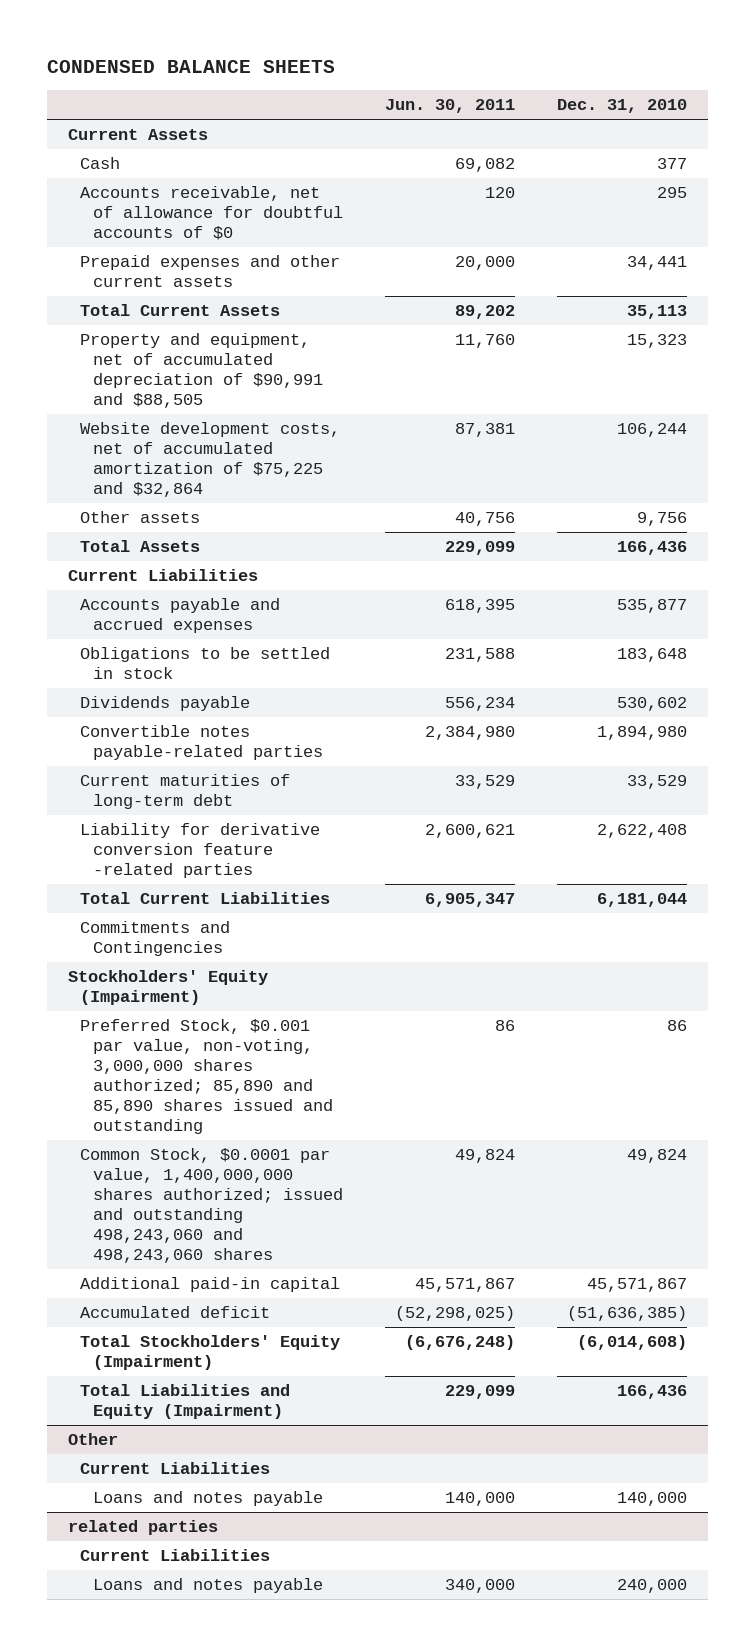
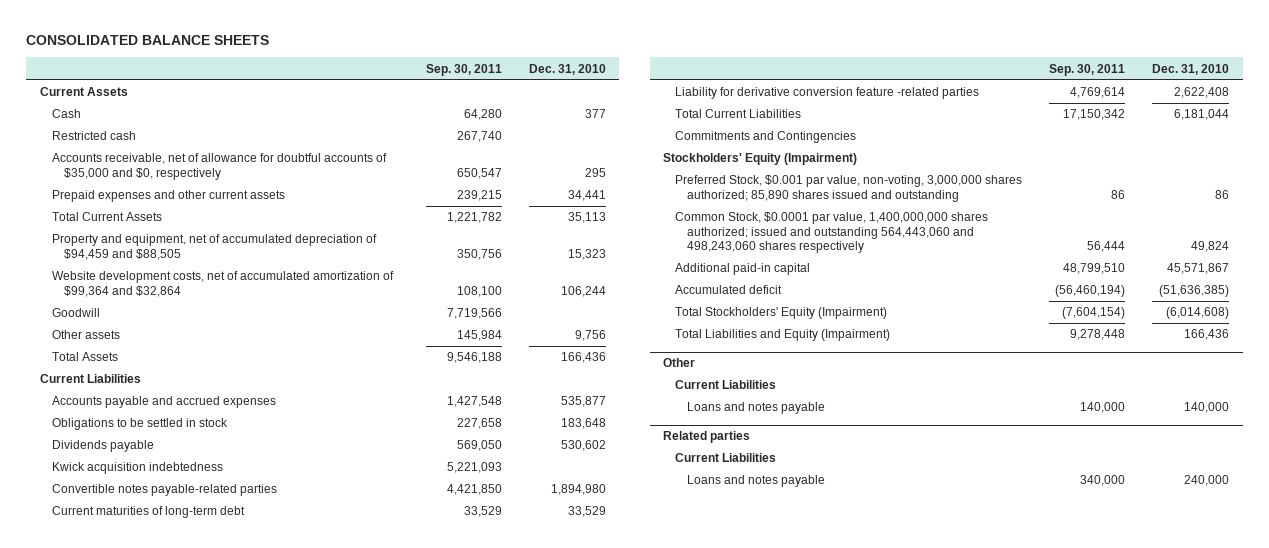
- CONDENSED BALANCE SHEETS
+ CONSOLIDATED BALANCE SHEETS
- | Jun. 30, 2011 | Dec. 31, 2010
+ | Sep. 30, 2011 | Dec. 31, 2010
- Accounts receivable, net of allowance for doubtful accounts of $0 | 120 | 295
+ Restricted cash | 267,740 |
+ Accounts receivable, net of allowance for doubtful accounts of $35,000 and $0, respectively | 650,547 | 295
- Property and equipment, net of accumulated depreciation of $90,991 and $88,505 | 11,760 | 15,323
- Website development costs, net of accumulated amortization of $75,225 and $32,864 | 87,381 | 106,244
+ Property and equipment, net of accumulated depreciation of $94,459 and $88,505 | 350,756 | 15,323
+ Website development costs, net of accumulated amortization of $99,364 and $32,864 | 108,100 | 106,244
+ Goodwill | 7,719,566 |
+ Kwick acquisition indebtedness | 5,221,093 |
- Preferred Stock, $0.001 par value, non-voting, 3,000,000 shares authorized; 85,890 and 85,890 shares issued and outstanding | 86 | 86
- Common Stock, $0.0001 par value, 1,400,000,000 shares authorized; issued and outstanding 498,243,060 and 498,243,060 shares | 49,824 | 49,824
+ Preferred Stock, $0.001 par value, non-voting, 3,000,000 shares authorized; 85,890 shares issued and outstanding | 86 | 86
+ Common Stock, $0.0001 par value, 1,400,000,000 shares authorized; issued and outstanding 564,443,060 and 498,243,060 shares respectively | 56,444 | 49,824
- related parties
+ Related parties

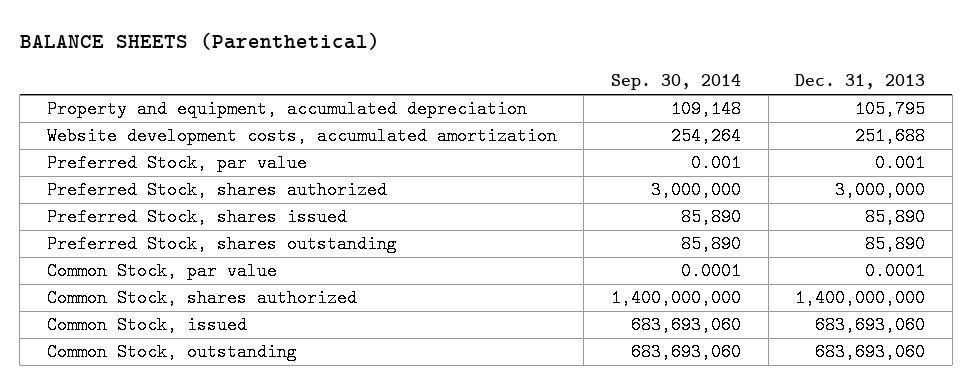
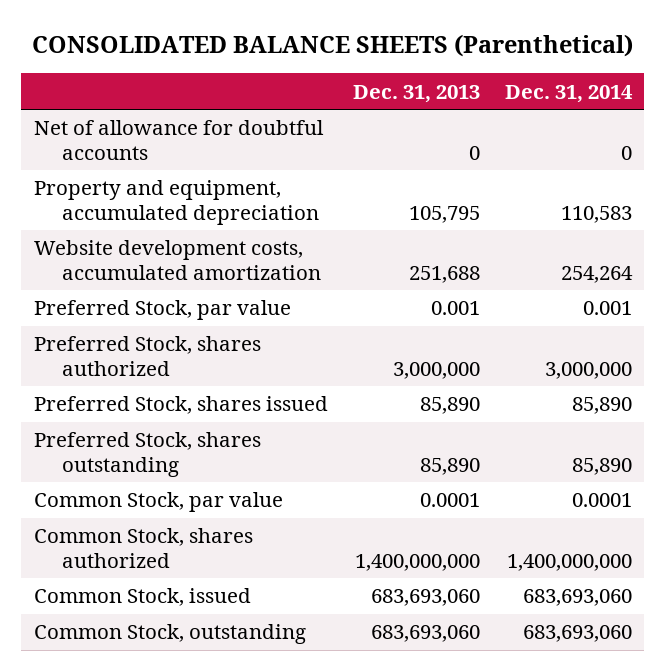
- BALANCE SHEETS (Parenthetical)
+ CONSOLIDATED BALANCE SHEETS (Parenthetical)
- | Sep. 30, 2014 | Dec. 31, 2013
+ | Dec. 31, 2013 | Dec. 31, 2014
+ Net of allowance for doubtful accounts | 0 | 0

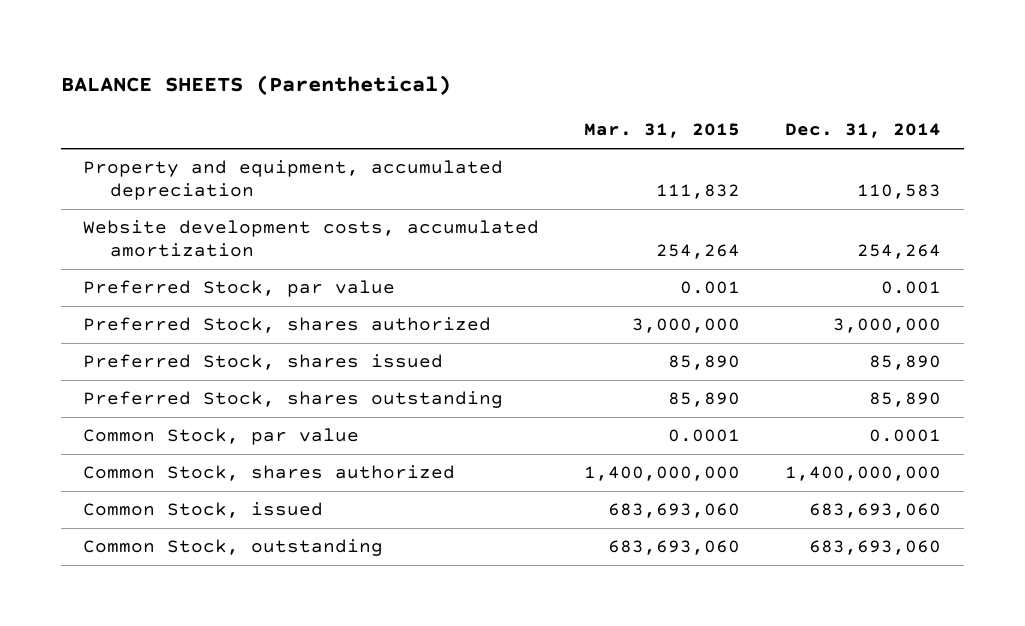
- CONSOLIDATED BALANCE SHEETS (Parenthetical)
+ BALANCE SHEETS (Parenthetical)
- | Dec. 31, 2013 | Dec. 31, 2014
+ | Mar. 31, 2015 | Dec. 31, 2014
- Net of allowance for doubtful accounts | 0 | 0

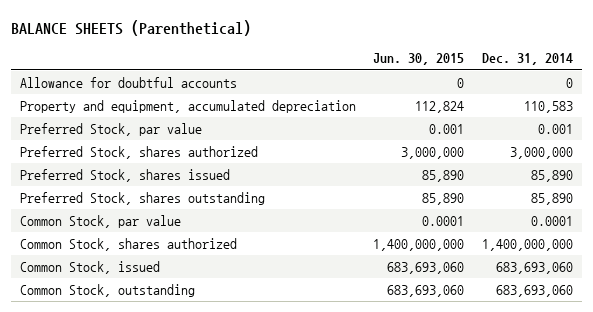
- | Mar. 31, 2015 | Dec. 31, 2014
+ | Jun. 30, 2015 | Dec. 31, 2014
+ Allowance for doubtful accounts | 0 | 0
- Website development costs, accumulated amortization | 254,264 | 254,264

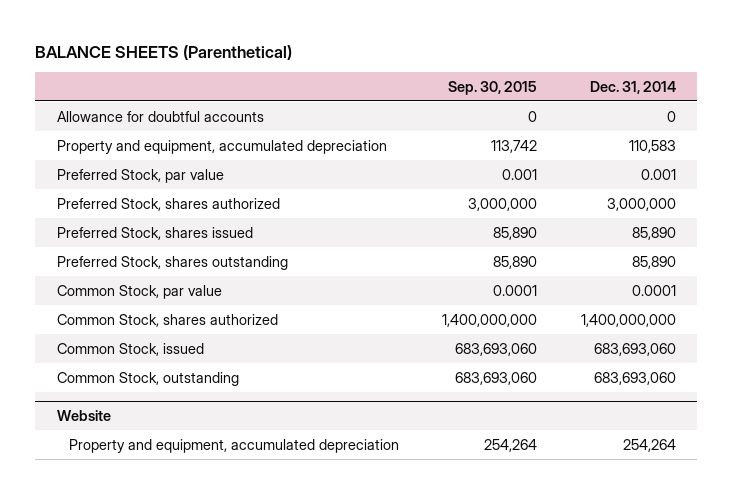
- | Jun. 30, 2015 | Dec. 31, 2014
+ | Sep. 30, 2015 | Dec. 31, 2014
+ Website
+ Property and equipment, accumulated depreciation | 254,264 | 254,264

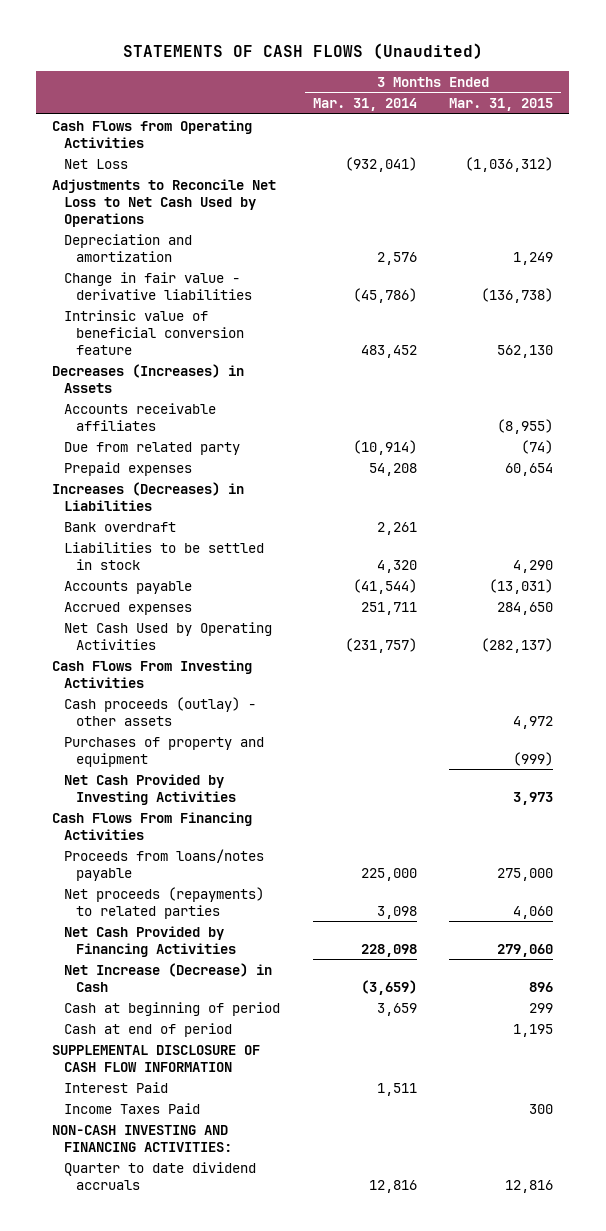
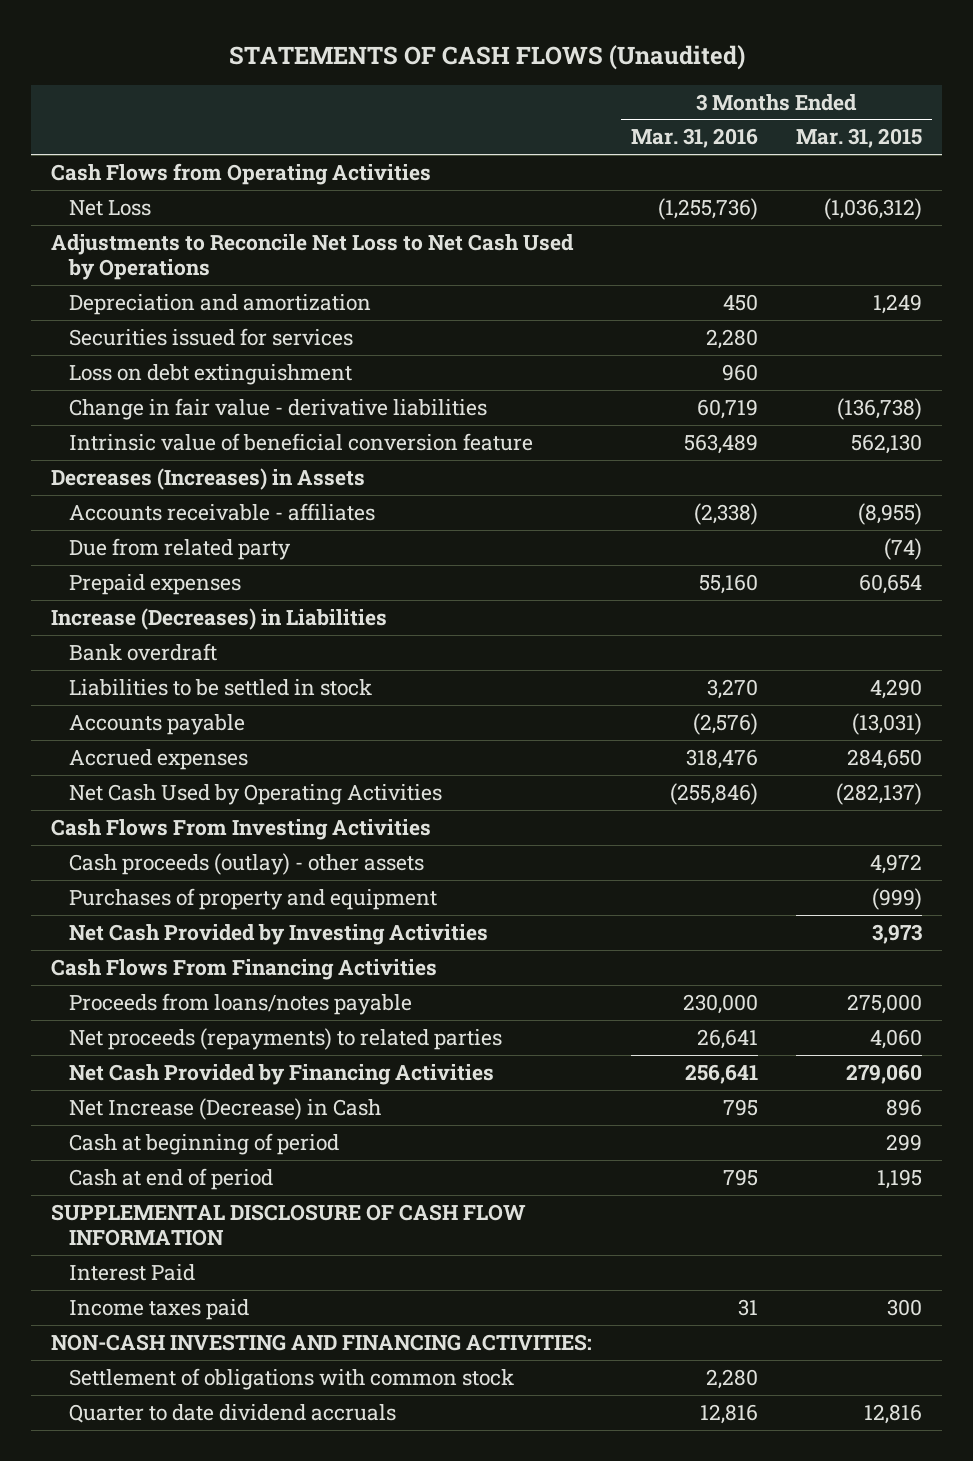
- | 3 Months Ended Mar. 31, 2014 | 3 Months Ended Mar. 31, 2015
+ | 3 Months Ended Mar. 31, 2016 | 3 Months Ended Mar. 31, 2015
+ Securities issued for services | 2,280 |
+ Loss on debt extinguishment | 960 |
- Accounts receivable affiliates | | (8,955)
+ Accounts receivable - affiliates | (2,338) | (8,955)
- Increases (Decreases) in Liabilities
+ Increase (Decreases) in Liabilities
- Income Taxes Paid | | 300
+ Income taxes paid | 31 | 300
+ Settlement of obligations with common stock | 2,280 |

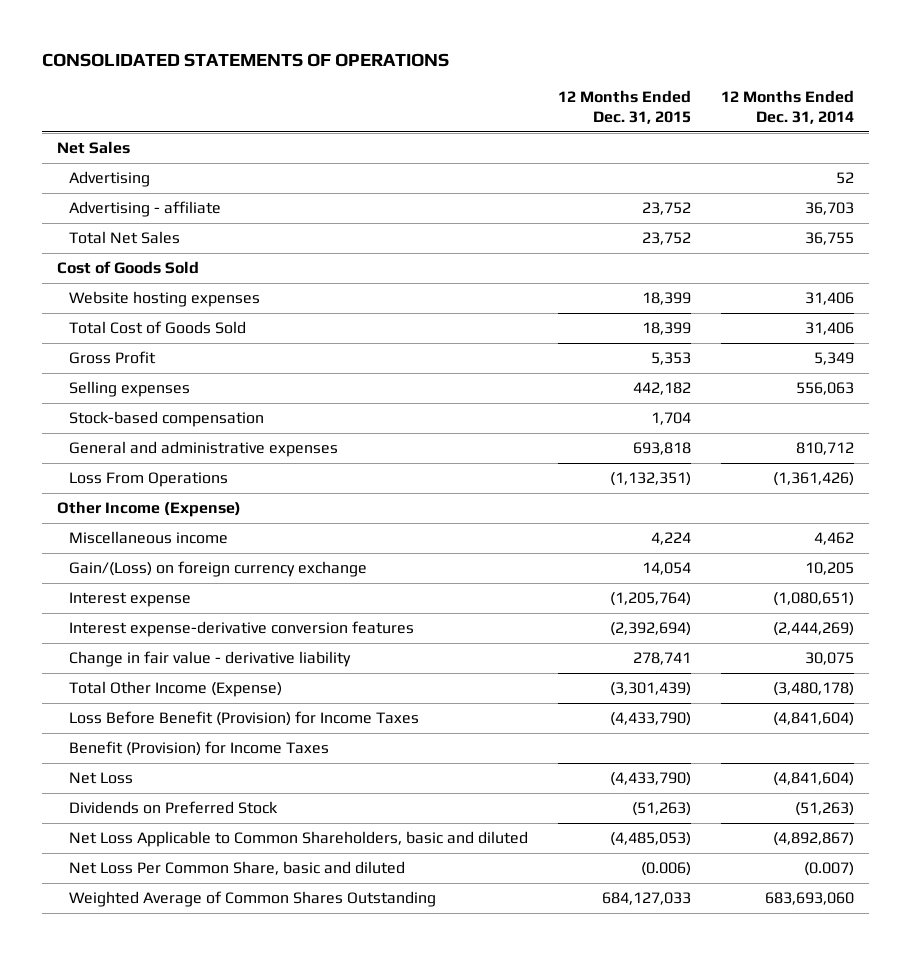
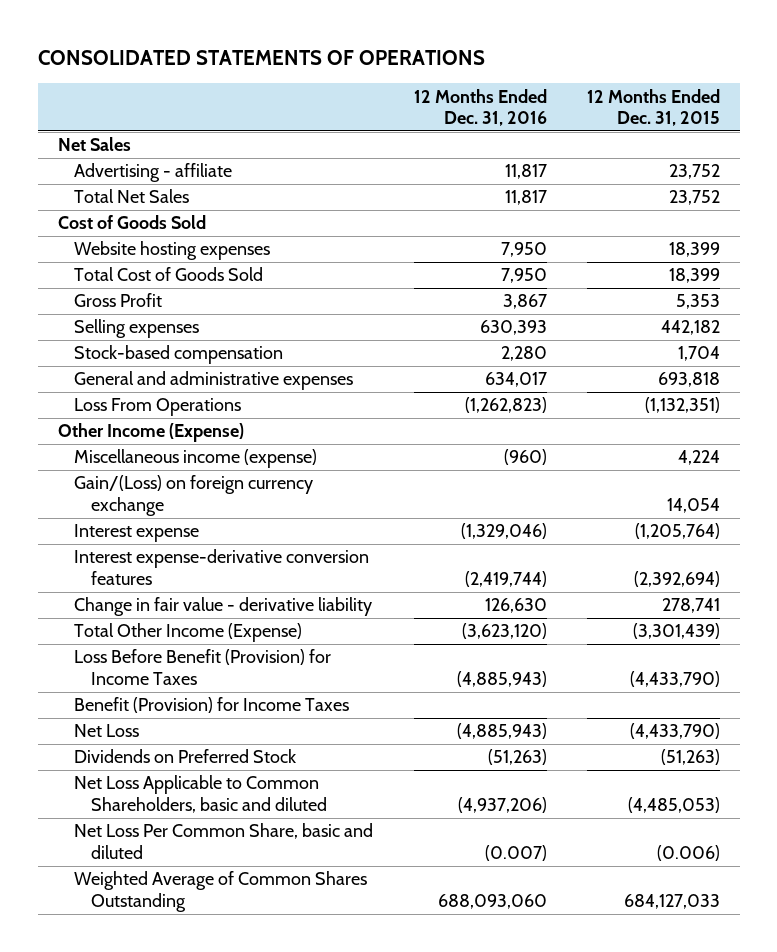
- | 12 Months Ended Dec. 31, 2015 | 12 Months Ended Dec. 31, 2014
+ | 12 Months Ended Dec. 31, 2016 | 12 Months Ended Dec. 31, 2015
- Advertising | | 52
- Miscellaneous income | 4,224 | 4,462
+ Miscellaneous income (expense) | (960) | 4,224

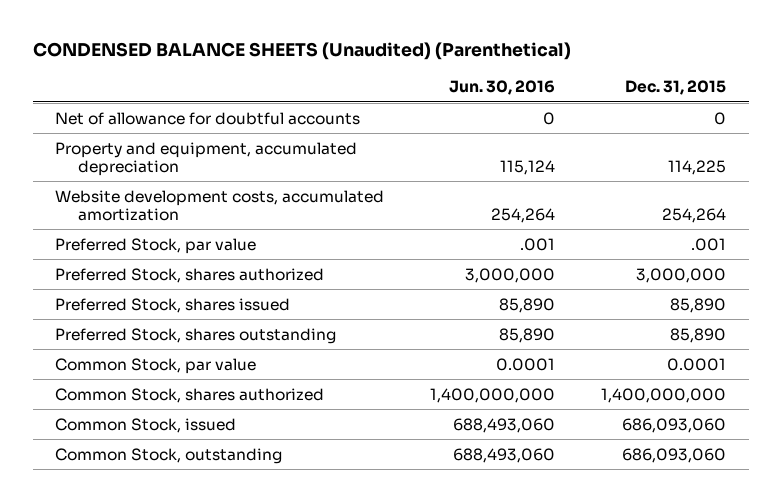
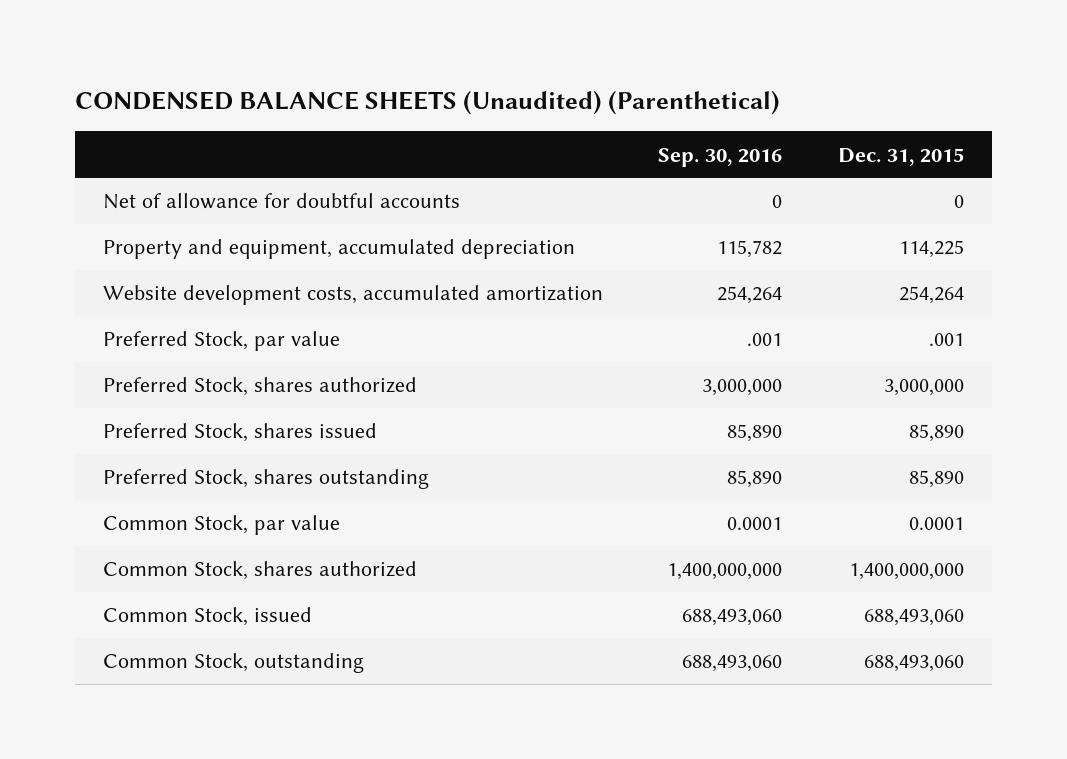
- | Jun. 30, 2016 | Dec. 31, 2015
+ | Sep. 30, 2016 | Dec. 31, 2015
- Common Stock, issued | 688,493,060 | 686,093,060
- Common Stock, outstanding | 688,493,060 | 686,093,060
+ Common Stock, issued | 688,493,060 | 688,493,060
+ Common Stock, outstanding | 688,493,060 | 688,493,060

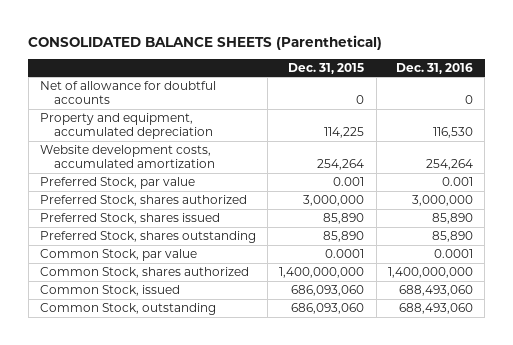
- CONDENSED BALANCE SHEETS (Unaudited) (Parenthetical)
+ CONSOLIDATED BALANCE SHEETS (Parenthetical)
- | Sep. 30, 2016 | Dec. 31, 2015
+ | Dec. 31, 2015 | Dec. 31, 2016
- Preferred Stock, par value | .001 | .001
+ Preferred Stock, par value | 0.001 | 0.001
- Common Stock, issued | 688,493,060 | 688,493,060
- Common Stock, outstanding | 688,493,060 | 688,493,060
+ Common Stock, issued | 686,093,060 | 688,493,060
+ Common Stock, outstanding | 686,093,060 | 688,493,060

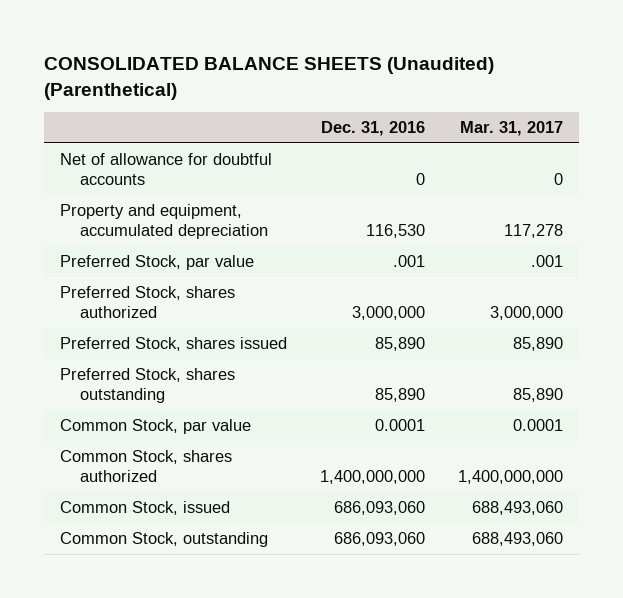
- CONSOLIDATED BALANCE SHEETS (Parenthetical)
+ CONSOLIDATED BALANCE SHEETS (Unaudited) (Parenthetical)
- | Dec. 31, 2015 | Dec. 31, 2016
+ | Dec. 31, 2016 | Mar. 31, 2017
- Website development costs, accumulated amortization | 254,264 | 254,264
- Preferred Stock, par value | 0.001 | 0.001
+ Preferred Stock, par value | .001 | .001
- Common Stock, issued | 686,093,060 | 688,493,060
- Common Stock, outstanding | 686,093,060 | 688,493,060
+ Common Stock, issued | 686,093,060 | 688,493,060
+ Common Stock, outstanding | 686,093,060 | 688,493,060

